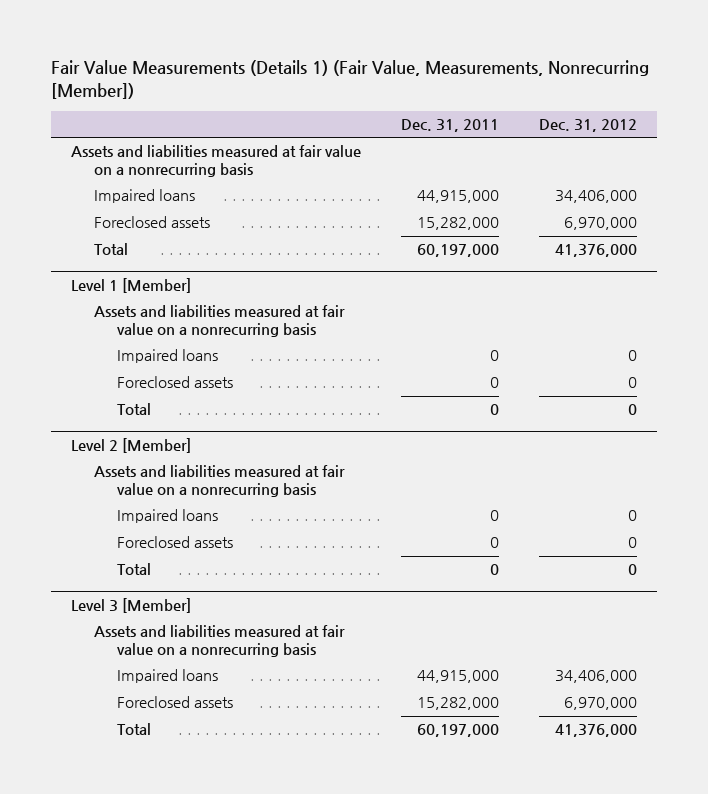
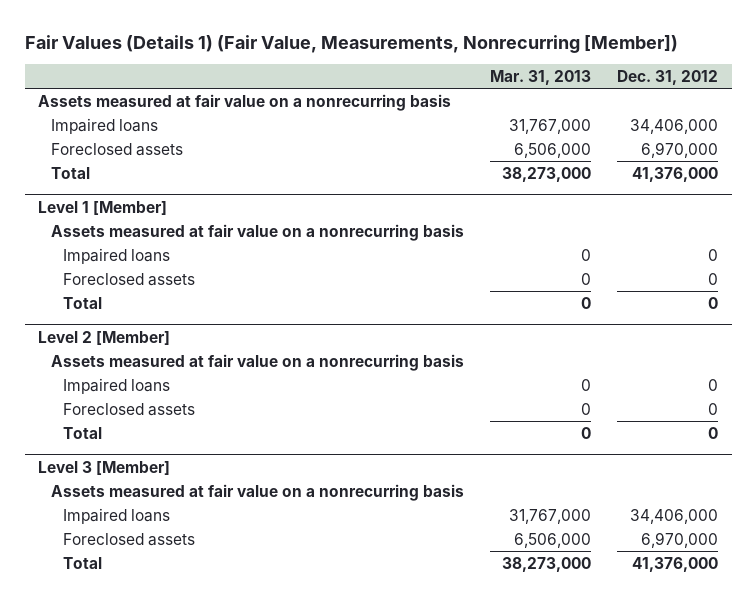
- Fair Value Measurements (Details 1) (Fair Value, Measurements, Nonrecurring [Member])
+ Fair Values (Details 1) (Fair Value, Measurements, Nonrecurring [Member])
- | Dec. 31, 2011 | Dec. 31, 2012
+ | Mar. 31, 2013 | Dec. 31, 2012
- Assets and liabilities measured at fair value on a nonrecurring basis
+ Assets measured at fair value on a nonrecurring basis
@ Level 1 [Member]
- Assets and liabilities measured at fair value on a nonrecurring basis
+ Assets measured at fair value on a nonrecurring basis
@ Level 2 [Member]
- Assets and liabilities measured at fair value on a nonrecurring basis
+ Assets measured at fair value on a nonrecurring basis
@ Level 3 [Member]
- Assets and liabilities measured at fair value on a nonrecurring basis
+ Assets measured at fair value on a nonrecurring basis

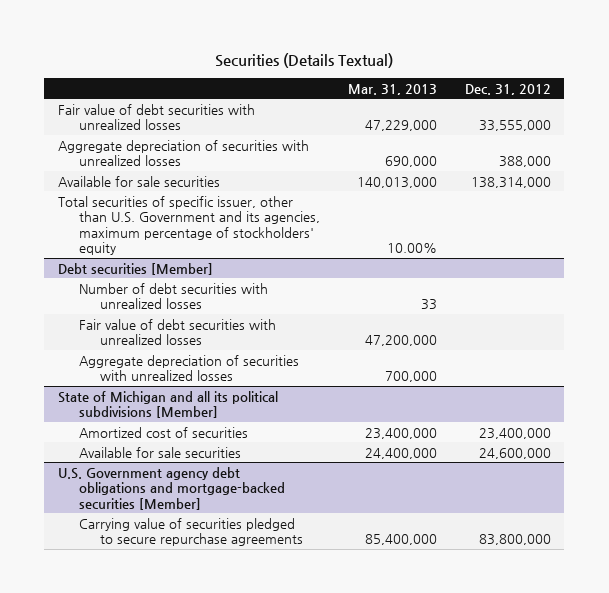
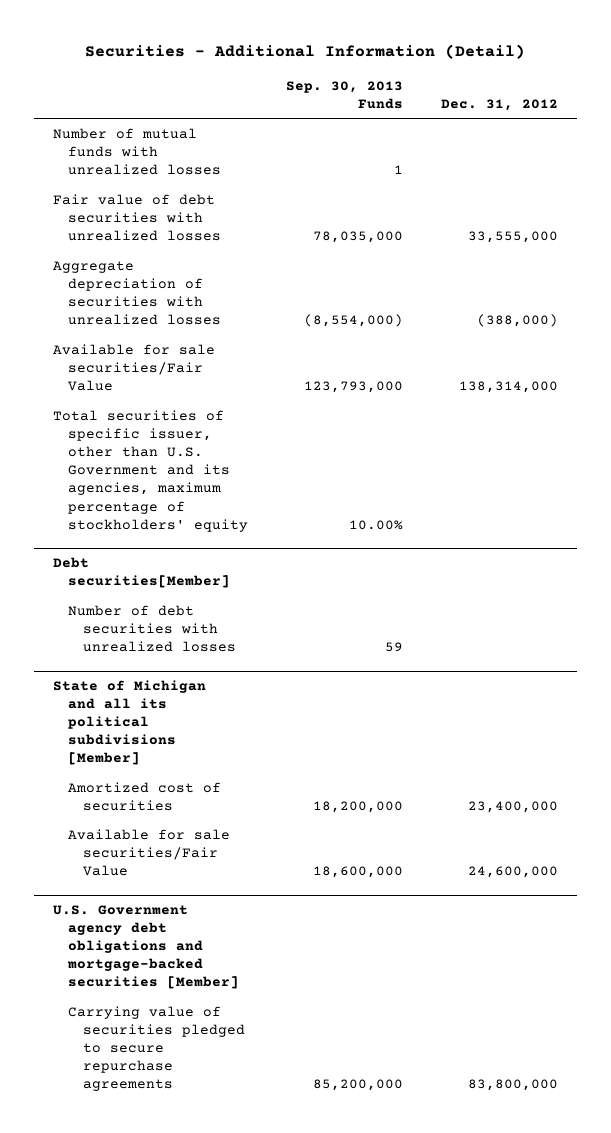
- Securities (Details Textual)
+ Securities - Additional Information (Detail)
- | Mar. 31, 2013 | Dec. 31, 2012
+ | Sep. 30, 2013 Funds | Dec. 31, 2012
+ Number of mutual funds with unrealized losses | 1 |
- Aggregate depreciation of securities with unrealized losses | 690,000 | 388,000
- Available for sale securities | 140,013,000 | 138,314,000
+ Aggregate depreciation of securities with unrealized losses | (8,554,000) | (388,000)
+ Available for sale securities/Fair Value | 123,793,000 | 138,314,000
- Debt securities [Member]
+ Debt securities[Member]
- Fair value of debt securities with unrealized losses | 47,200,000 |
- Aggregate depreciation of securities with unrealized losses | 700,000 |
@ State of Michigan and all its political subdivisions [Member]
- Available for sale securities | 24,400,000 | 24,600,000
+ Available for sale securities/Fair Value | 18,600,000 | 24,600,000

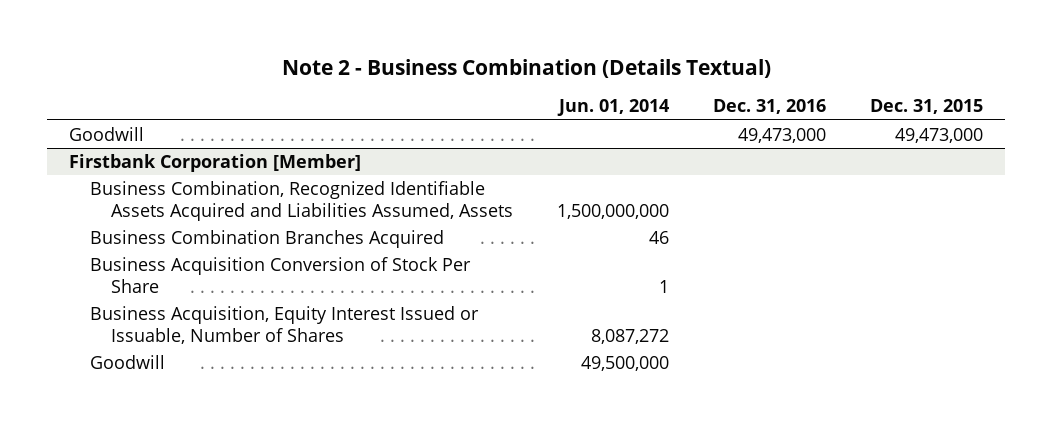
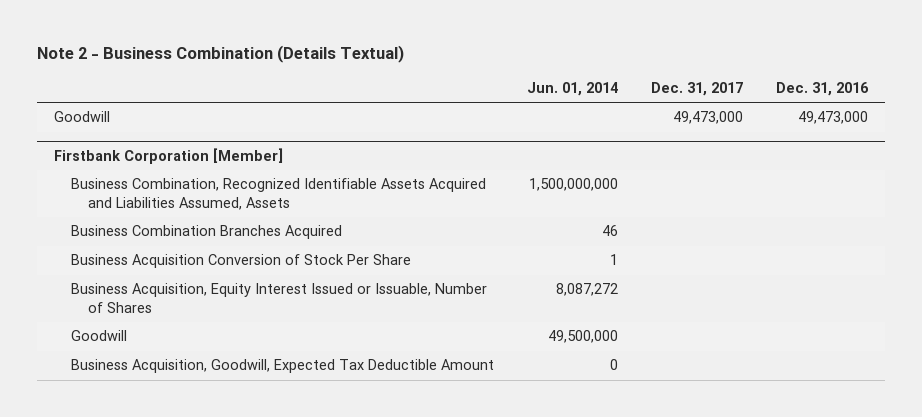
- | Jun. 01, 2014 | Dec. 31, 2016 | Dec. 31, 2015
+ | Jun. 01, 2014 | Dec. 31, 2017 | Dec. 31, 2016
@ Firstbank Corporation [Member]
+ Business Acquisition, Goodwill, Expected Tax Deductible Amount | 0 | |

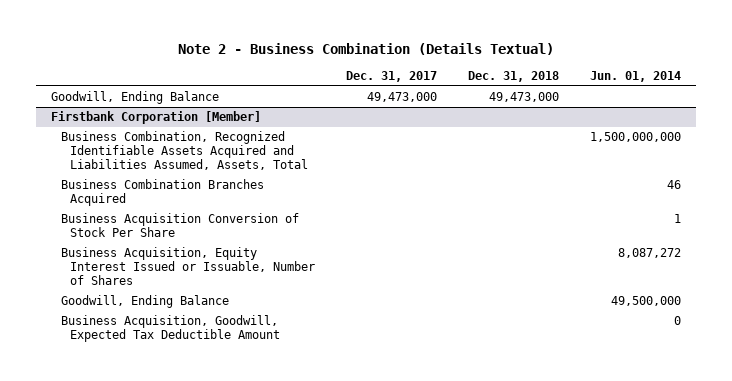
- | Jun. 01, 2014 | Dec. 31, 2017 | Dec. 31, 2016
+ | Dec. 31, 2017 | Dec. 31, 2018 | Jun. 01, 2014
- Goodwill | | 49,473,000 | 49,473,000
+ Goodwill, Ending Balance | 49,473,000 | 49,473,000 |
@ Firstbank Corporation [Member]
- Business Combination, Recognized Identifiable Assets Acquired and Liabilities Assumed, Assets | 1,500,000,000 | |
+ Business Combination, Recognized Identifiable Assets Acquired and Liabilities Assumed, Assets, Total | | | 1,500,000,000
- Goodwill | 49,500,000 | |
+ Goodwill, Ending Balance | | | 49,500,000

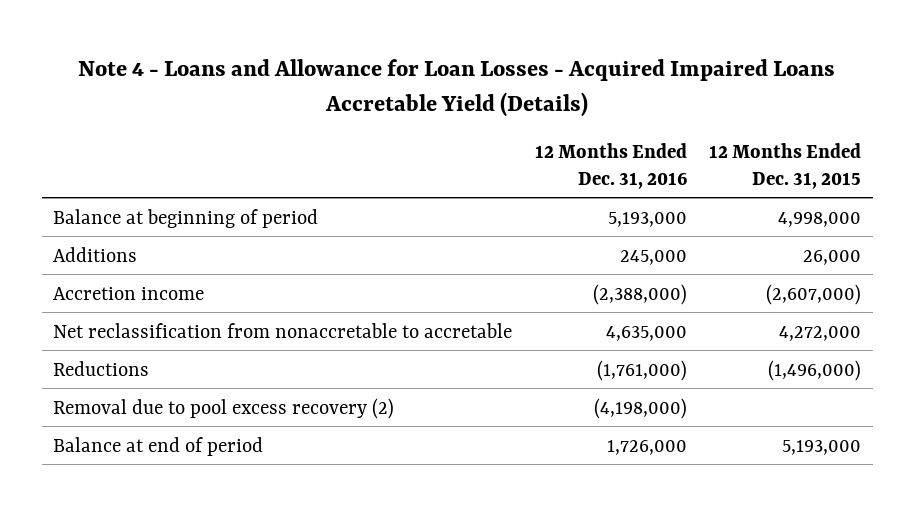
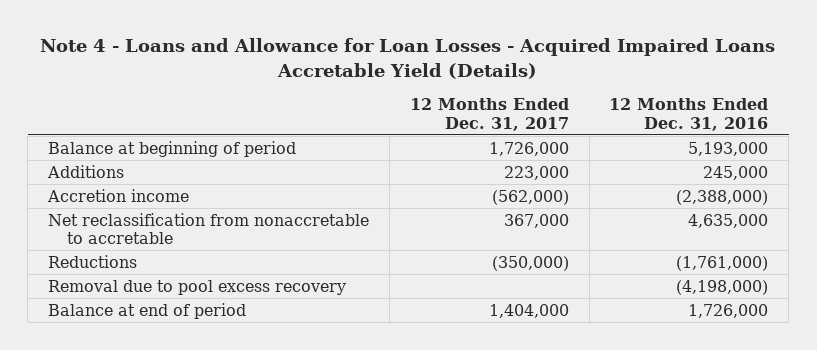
- | 12 Months Ended Dec. 31, 2016 | 12 Months Ended Dec. 31, 2015
+ | 12 Months Ended Dec. 31, 2017 | 12 Months Ended Dec. 31, 2016
- Removal due to pool excess recovery (2) | (4,198,000) |
+ Removal due to pool excess recovery | | (4,198,000)

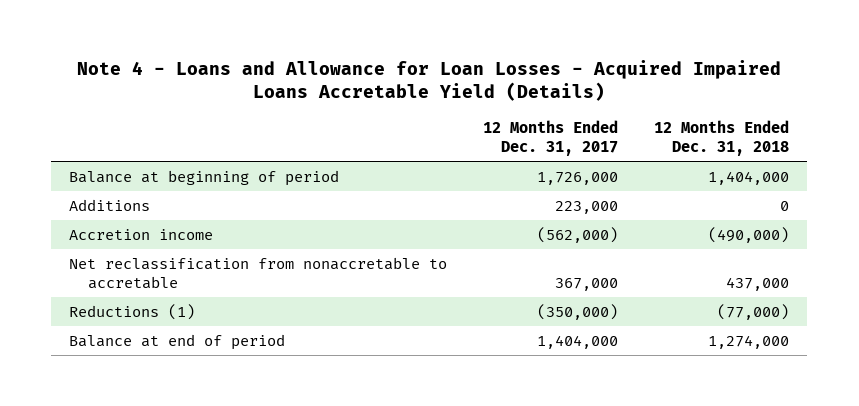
- | 12 Months Ended Dec. 31, 2017 | 12 Months Ended Dec. 31, 2016
+ | 12 Months Ended Dec. 31, 2017 | 12 Months Ended Dec. 31, 2018
- Reductions | (350,000) | (1,761,000)
- Removal due to pool excess recovery | | (4,198,000)
+ Reductions (1) | (350,000) | (77,000)

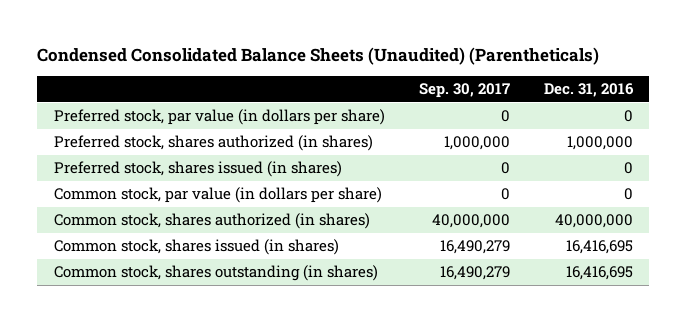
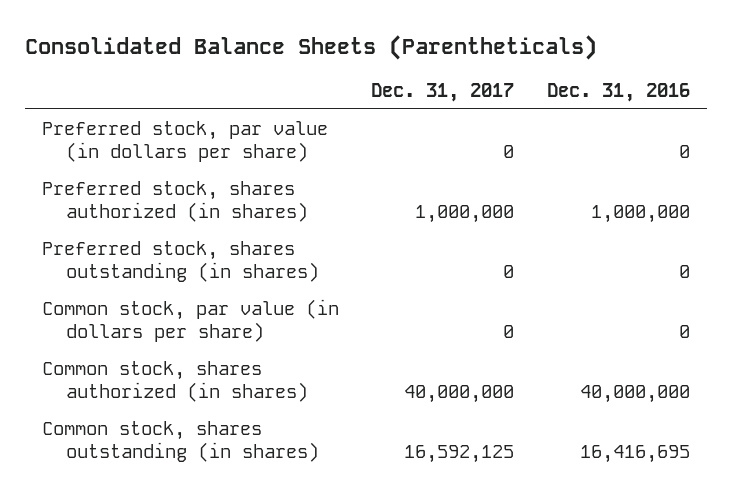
- Condensed Consolidated Balance Sheets (Unaudited) (Parentheticals)
+ Consolidated Balance Sheets (Parentheticals)
- | Sep. 30, 2017 | Dec. 31, 2016
+ | Dec. 31, 2017 | Dec. 31, 2016
- Preferred stock, shares issued (in shares) | 0 | 0
+ Preferred stock, shares outstanding (in shares) | 0 | 0
- Common stock, shares issued (in shares) | 16,490,279 | 16,416,695

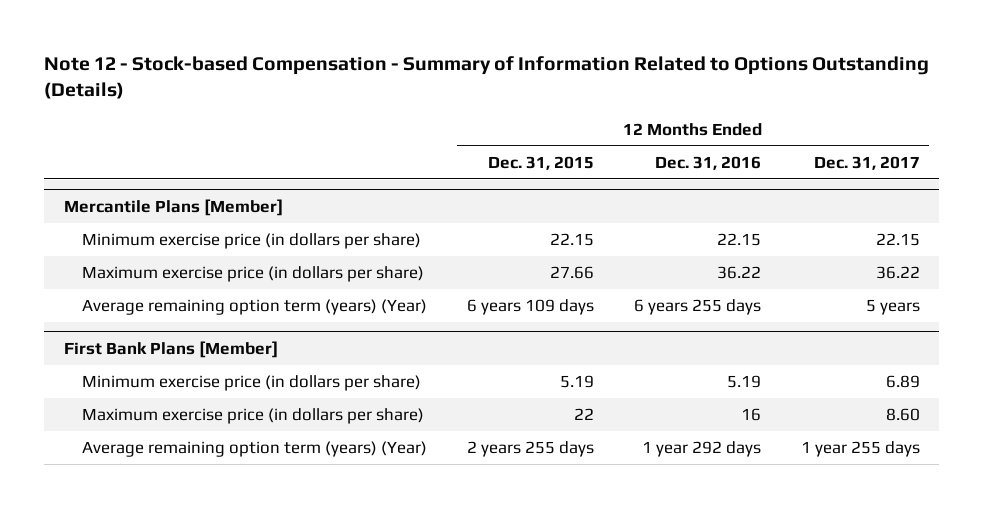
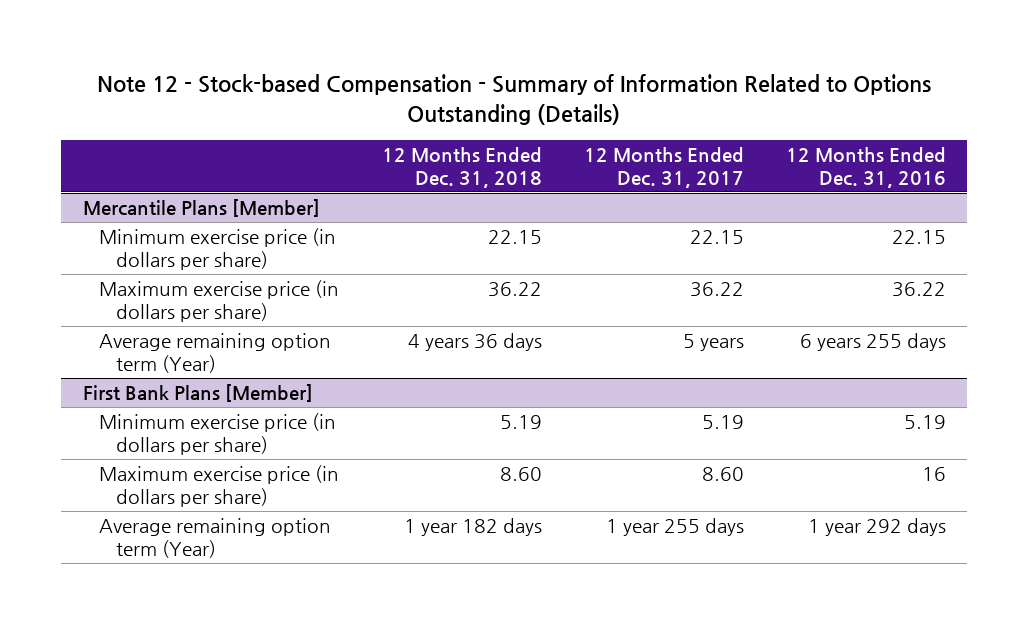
- | 12 Months Ended Dec. 31, 2015 | 12 Months Ended Dec. 31, 2016 | 12 Months Ended Dec. 31, 2017
+ | 12 Months Ended Dec. 31, 2018 | 12 Months Ended Dec. 31, 2017 | 12 Months Ended Dec. 31, 2016
@ Mercantile Plans [Member]
- Average remaining option term (years) (Year) | 6 years 109 days | 6 years 255 days | 5 years
+ Average remaining option term (Year) | 4 years 36 days | 5 years | 6 years 255 days
@ First Bank Plans [Member]
- Minimum exercise price (in dollars per share) | 5.19 | 5.19 | 6.89
+ Minimum exercise price (in dollars per share) | 5.19 | 5.19 | 5.19
- Average remaining option term (years) (Year) | 2 years 255 days | 1 year 292 days | 1 year 255 days
+ Average remaining option term (Year) | 1 year 182 days | 1 year 255 days | 1 year 292 days

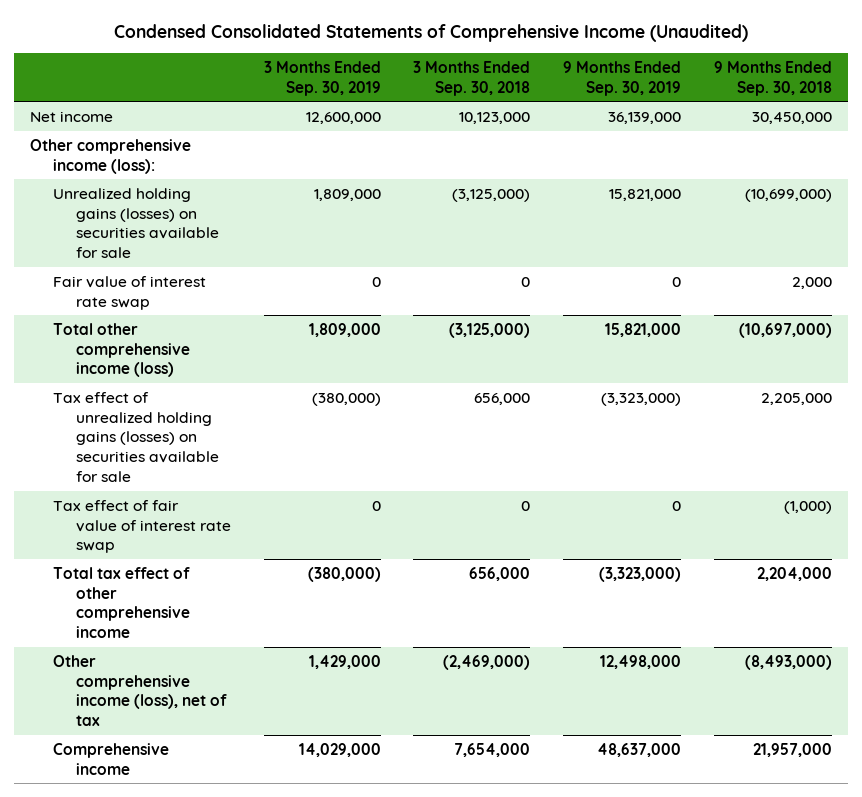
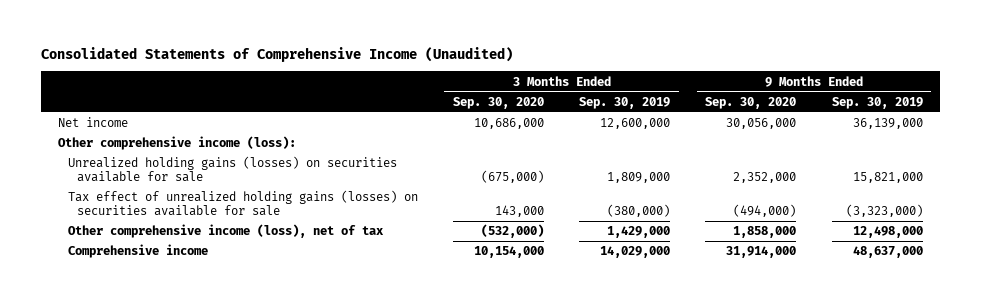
- Condensed Consolidated Statements of Comprehensive Income (Unaudited)
+ Consolidated Statements of Comprehensive Income (Unaudited)
- | 3 Months Ended Sep. 30, 2019 | 3 Months Ended Sep. 30, 2018 | 9 Months Ended Sep. 30, 2019 | 9 Months Ended Sep. 30, 2018
+ | 3 Months Ended Sep. 30, 2020 | 3 Months Ended Sep. 30, 2019 | 9 Months Ended Sep. 30, 2020 | 9 Months Ended Sep. 30, 2019
- Fair value of interest rate swap | 0 | 0 | 0 | 2,000
- Total other comprehensive income (loss) | 1,809,000 | (3,125,000) | 15,821,000 | (10,697,000)
- Tax effect of fair value of interest rate swap | 0 | 0 | 0 | (1,000)
- Total tax effect of other comprehensive income | (380,000) | 656,000 | (3,323,000) | 2,204,000

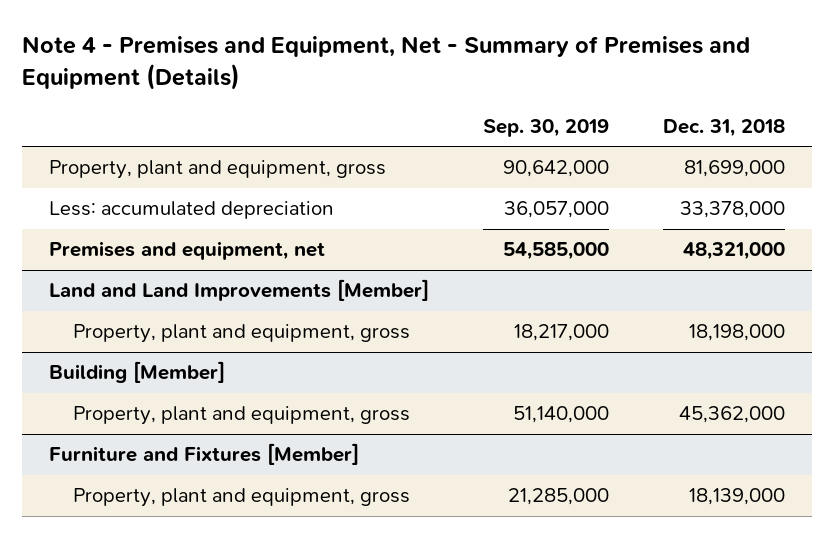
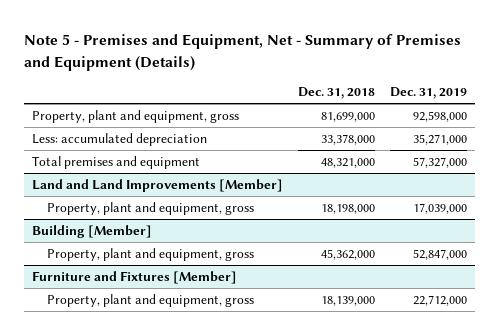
- Note 4 - Premises and Equipment, Net - Summary of Premises and Equipment (Details)
+ Note 5 - Premises and Equipment, Net - Summary of Premises and Equipment (Details)
- | Sep. 30, 2019 | Dec. 31, 2018
+ | Dec. 31, 2018 | Dec. 31, 2019
- Premises and equipment, net | 54,585,000 | 48,321,000
+ Total premises and equipment | 48,321,000 | 57,327,000

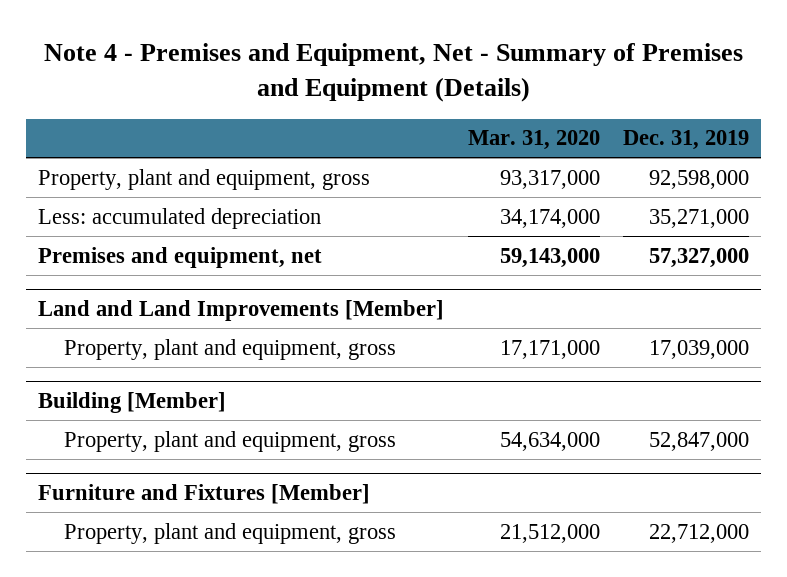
- Note 5 - Premises and Equipment, Net - Summary of Premises and Equipment (Details)
+ Note 4 - Premises and Equipment, Net - Summary of Premises and Equipment (Details)
- | Dec. 31, 2018 | Dec. 31, 2019
+ | Mar. 31, 2020 | Dec. 31, 2019
- Total premises and equipment | 48,321,000 | 57,327,000
+ Premises and equipment, net | 59,143,000 | 57,327,000

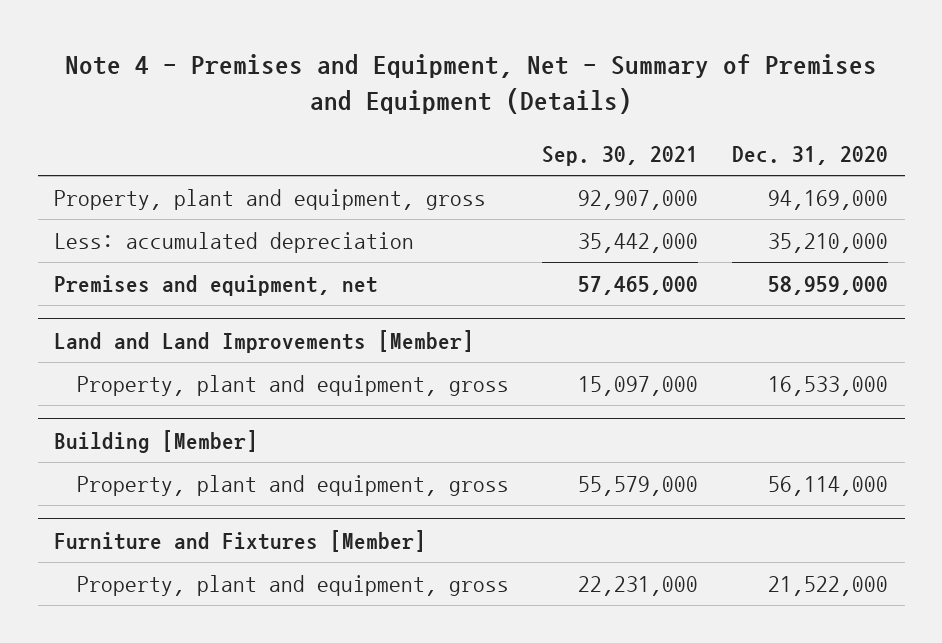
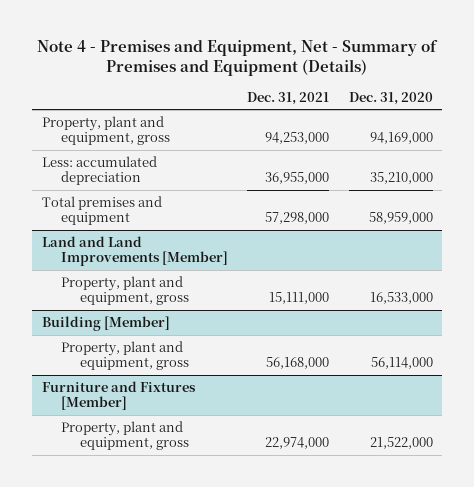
- | Sep. 30, 2021 | Dec. 31, 2020
+ | Dec. 31, 2021 | Dec. 31, 2020
- Premises and equipment, net | 57,465,000 | 58,959,000
+ Total premises and equipment | 57,298,000 | 58,959,000

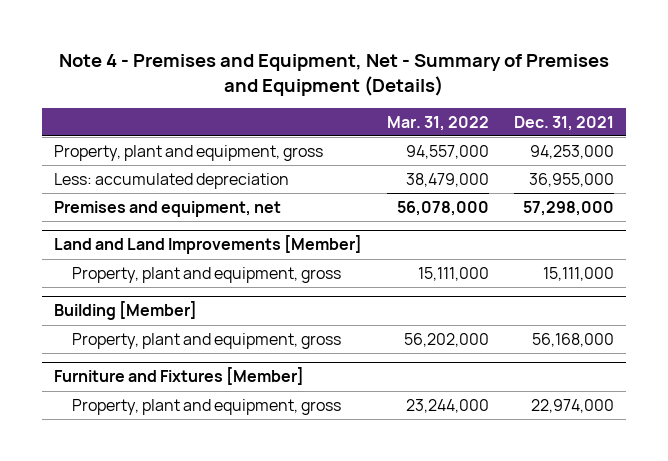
- | Dec. 31, 2021 | Dec. 31, 2020
+ | Mar. 31, 2022 | Dec. 31, 2021
- Total premises and equipment | 57,298,000 | 58,959,000
+ Premises and equipment, net | 56,078,000 | 57,298,000

